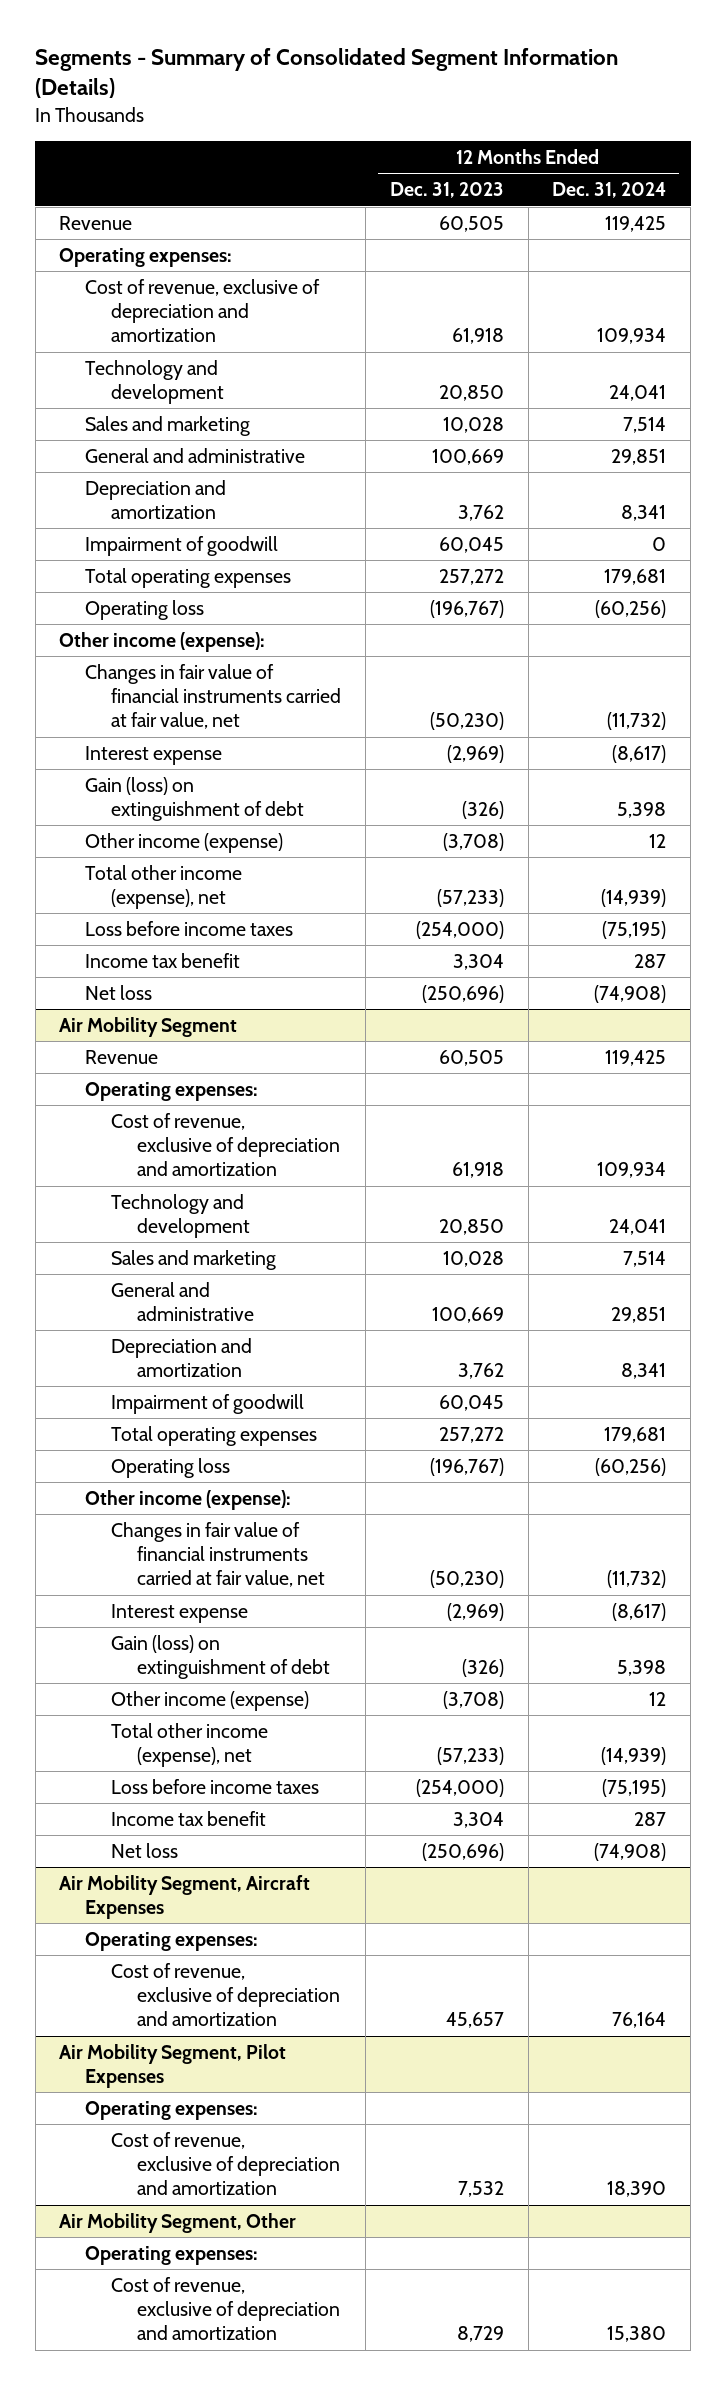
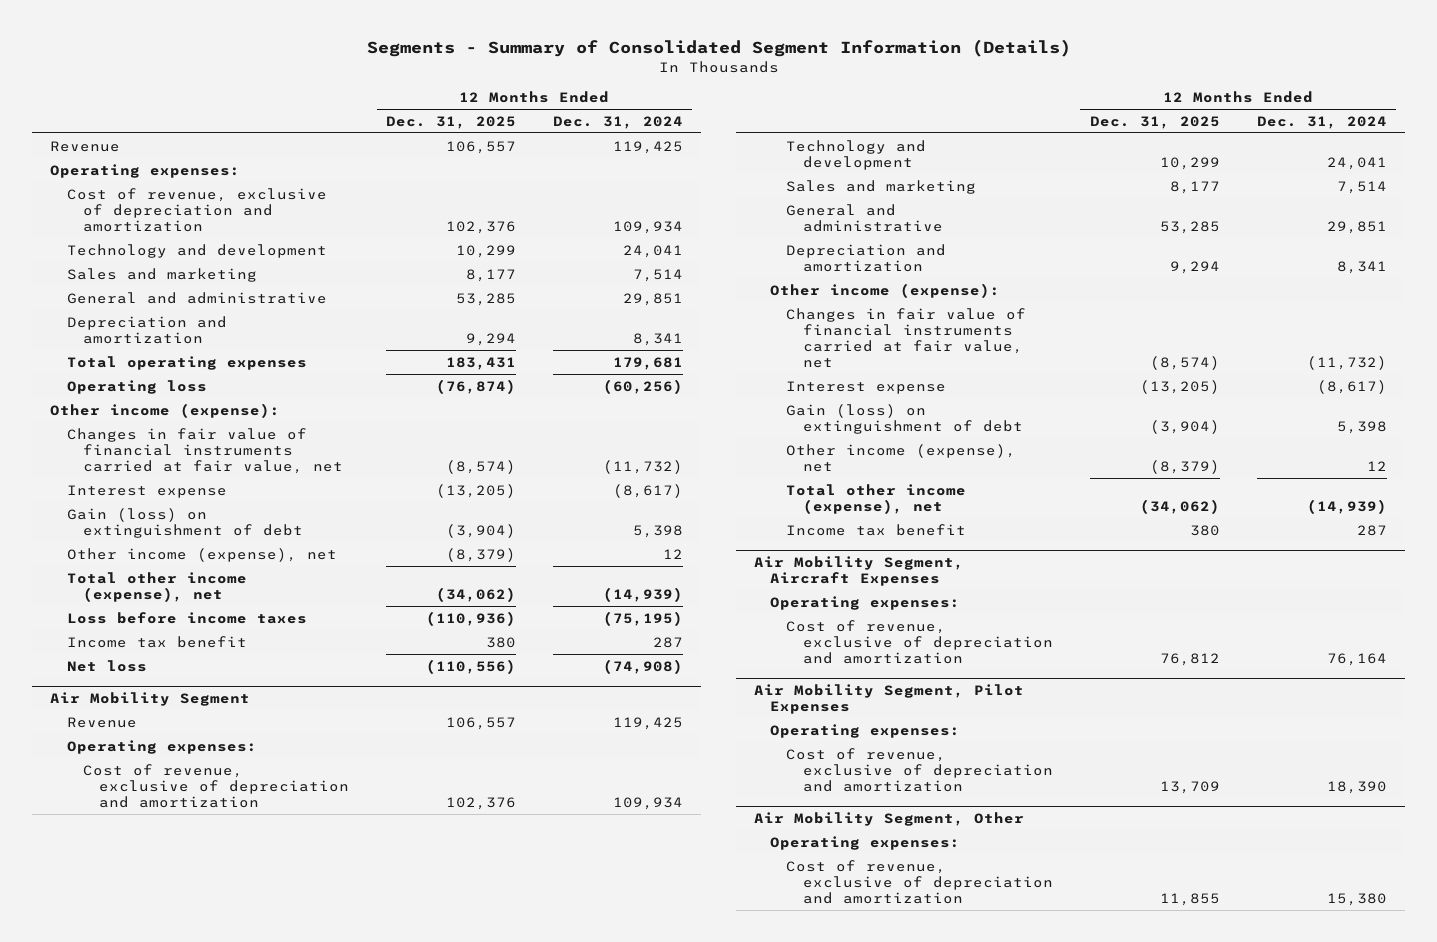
- | 12 Months Ended Dec. 31, 2023 | 12 Months Ended Dec. 31, 2024
+ | 12 Months Ended Dec. 31, 2025 | 12 Months Ended Dec. 31, 2024
- Impairment of goodwill | 60,045 | 0
- Other income (expense) | (3,708) | 12
+ Other income (expense), net | (8,379) | 12
@ Air Mobility Segment
- Impairment of goodwill | 60,045 |
- Total operating expenses | 257,272 | 179,681
- Operating loss | (196,767) | (60,256)
- Other income (expense) | (3,708) | 12
+ Other income (expense), net | (8,379) | 12
- Loss before income taxes | (254,000) | (75,195)
- Net loss | (250,696) | (74,908)

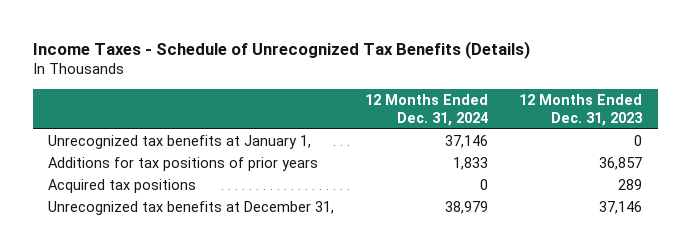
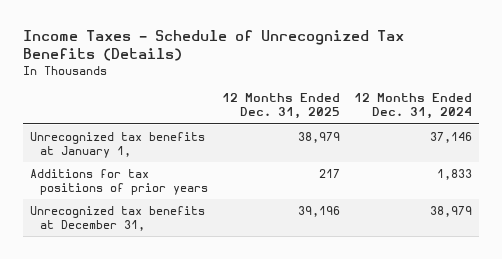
- | 12 Months Ended Dec. 31, 2024 | 12 Months Ended Dec. 31, 2023
+ | 12 Months Ended Dec. 31, 2025 | 12 Months Ended Dec. 31, 2024
- Acquired tax positions | 0 | 289

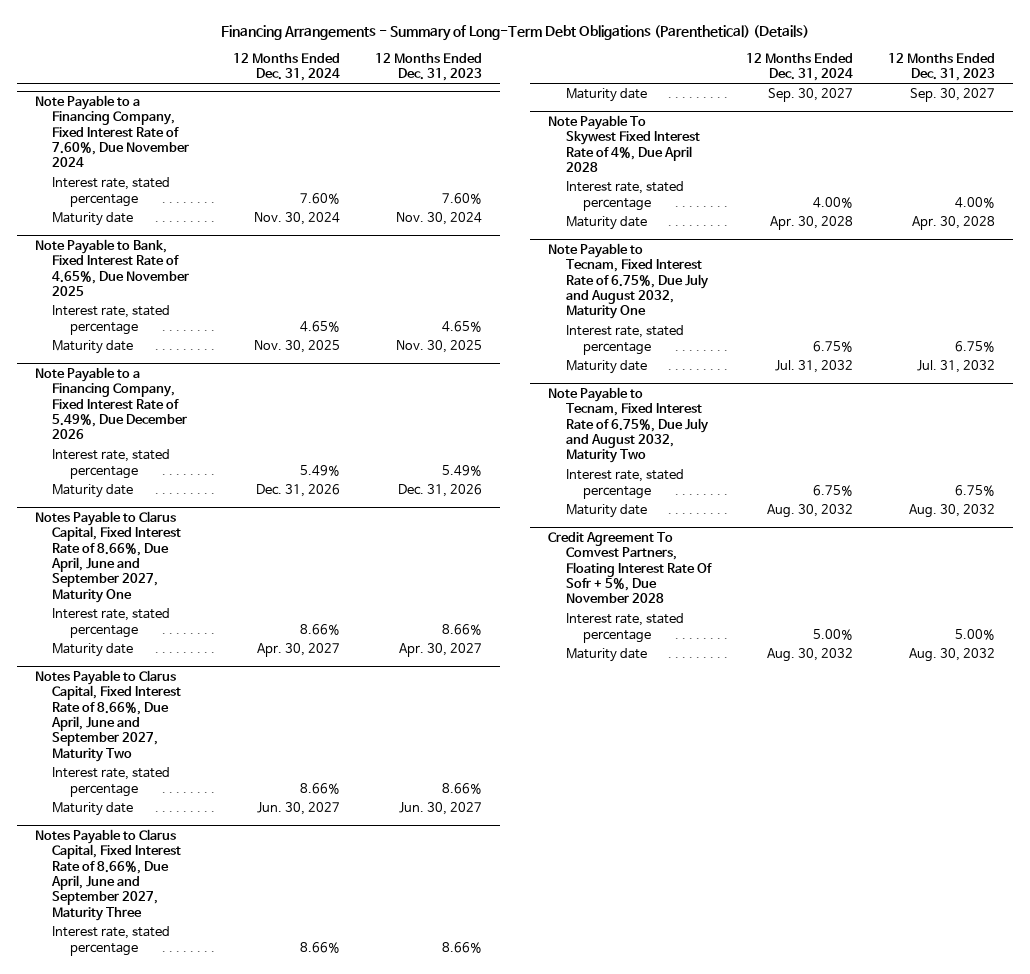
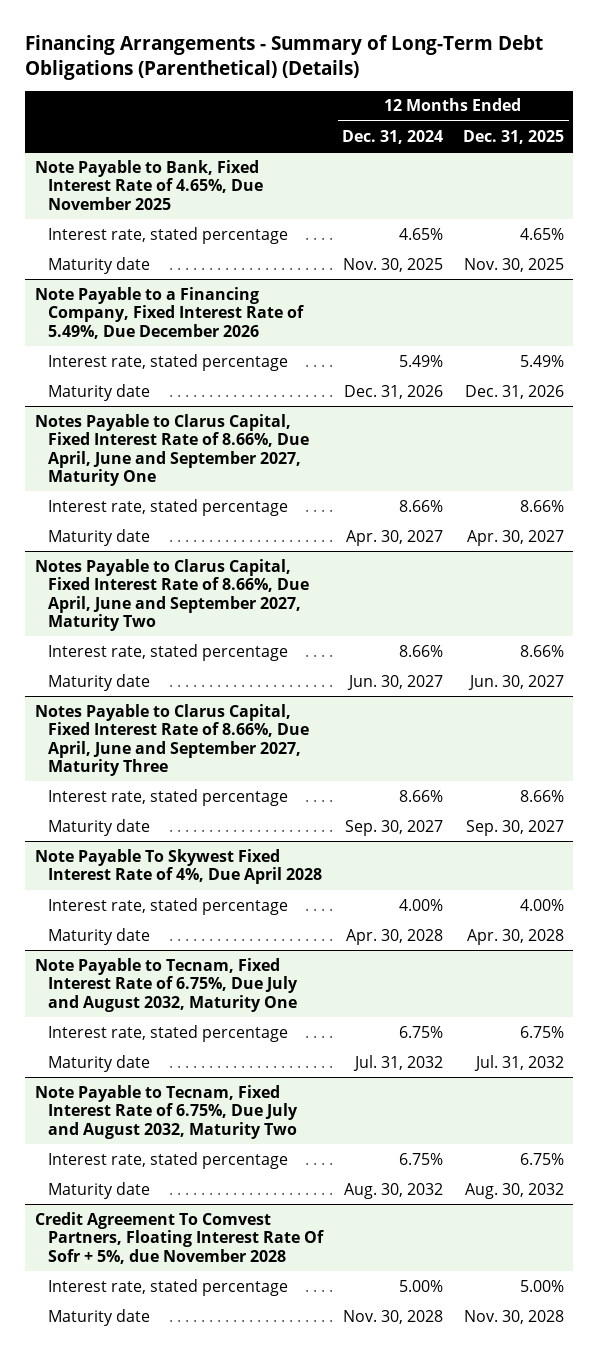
- | 12 Months Ended Dec. 31, 2024 | 12 Months Ended Dec. 31, 2023
+ | 12 Months Ended Dec. 31, 2024 | 12 Months Ended Dec. 31, 2025
- Note Payable to a Financing Company, Fixed Interest Rate of 7.60%, Due November 2024
- Interest rate, stated percentage | 7.60% | 7.60%
- Maturity date | Nov. 30, 2024 | Nov. 30, 2024
- Credit Agreement To Comvest Partners, Floating Interest Rate Of Sofr + 5%, Due November 2028
+ Credit Agreement To Comvest Partners, Floating Interest Rate Of Sofr + 5%, due November 2028
- Maturity date | Aug. 30, 2032 | Aug. 30, 2032
+ Maturity date | Nov. 30, 2028 | Nov. 30, 2028

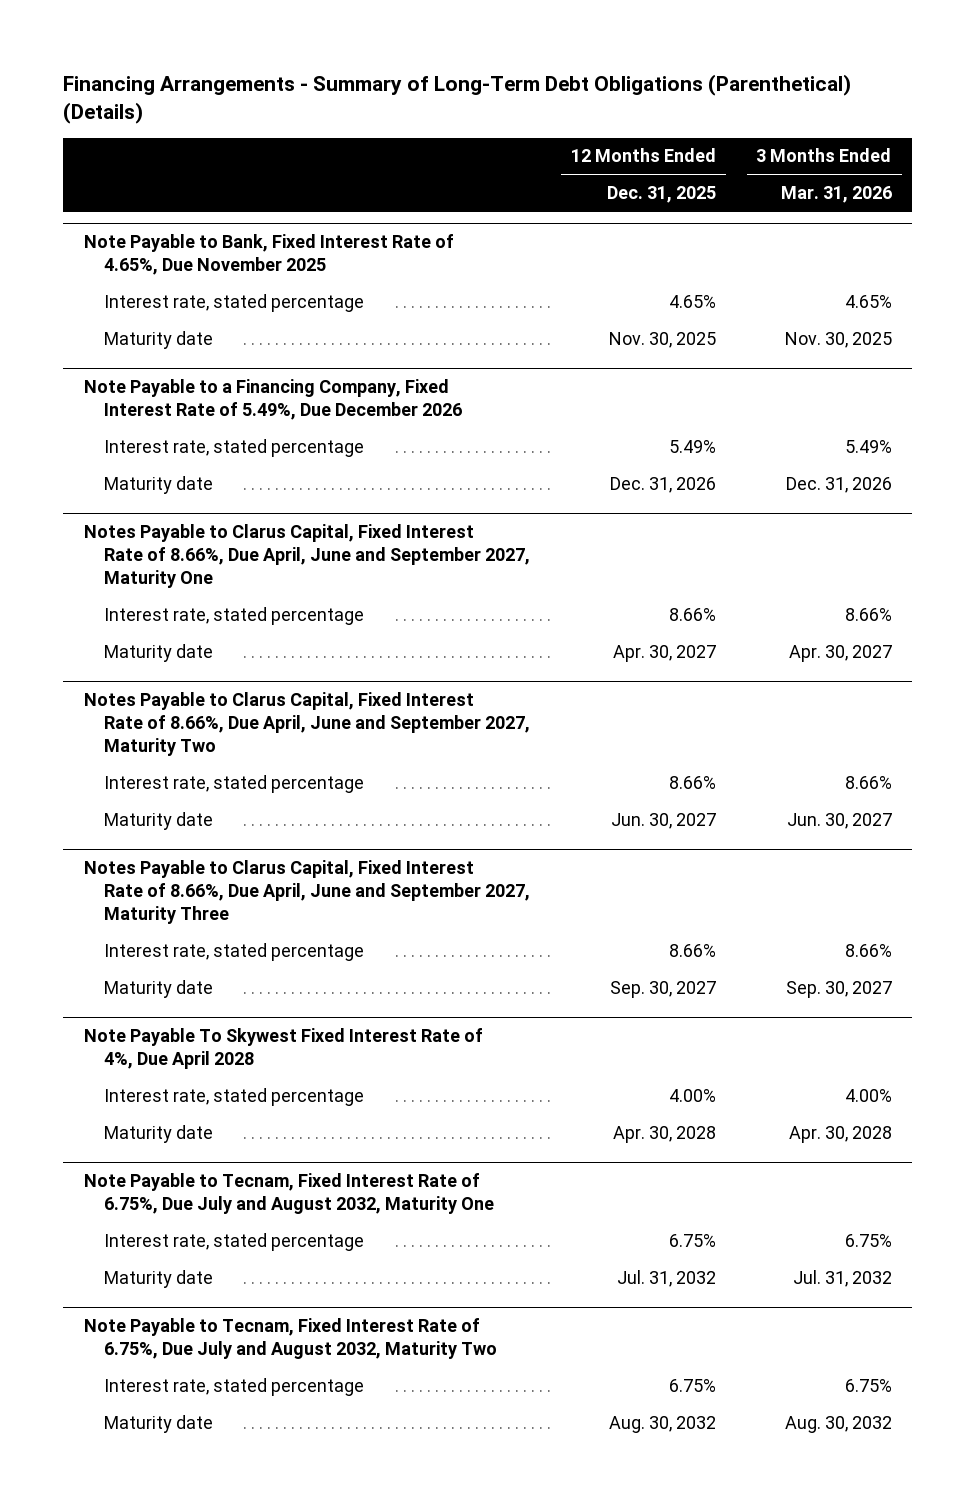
- | 12 Months Ended Dec. 31, 2024 | 12 Months Ended Dec. 31, 2025
+ | 12 Months Ended Dec. 31, 2025 | 3 Months Ended Mar. 31, 2026
- Credit Agreement To Comvest Partners, Floating Interest Rate Of Sofr + 5%, due November 2028
- Interest rate, stated percentage | 5.00% | 5.00%
- Maturity date | Nov. 30, 2028 | Nov. 30, 2028

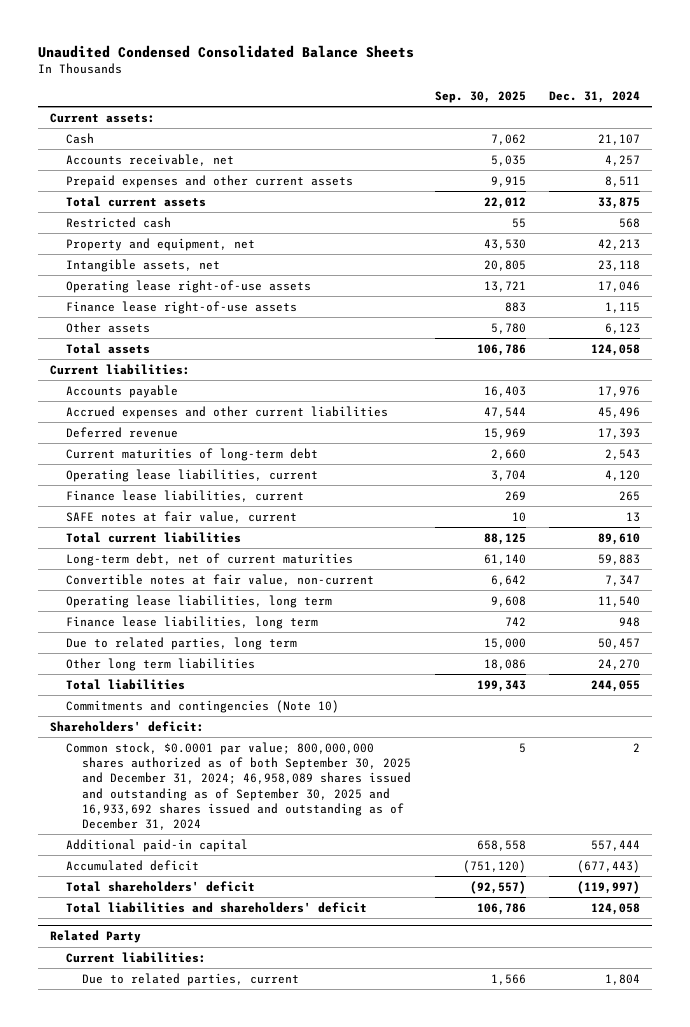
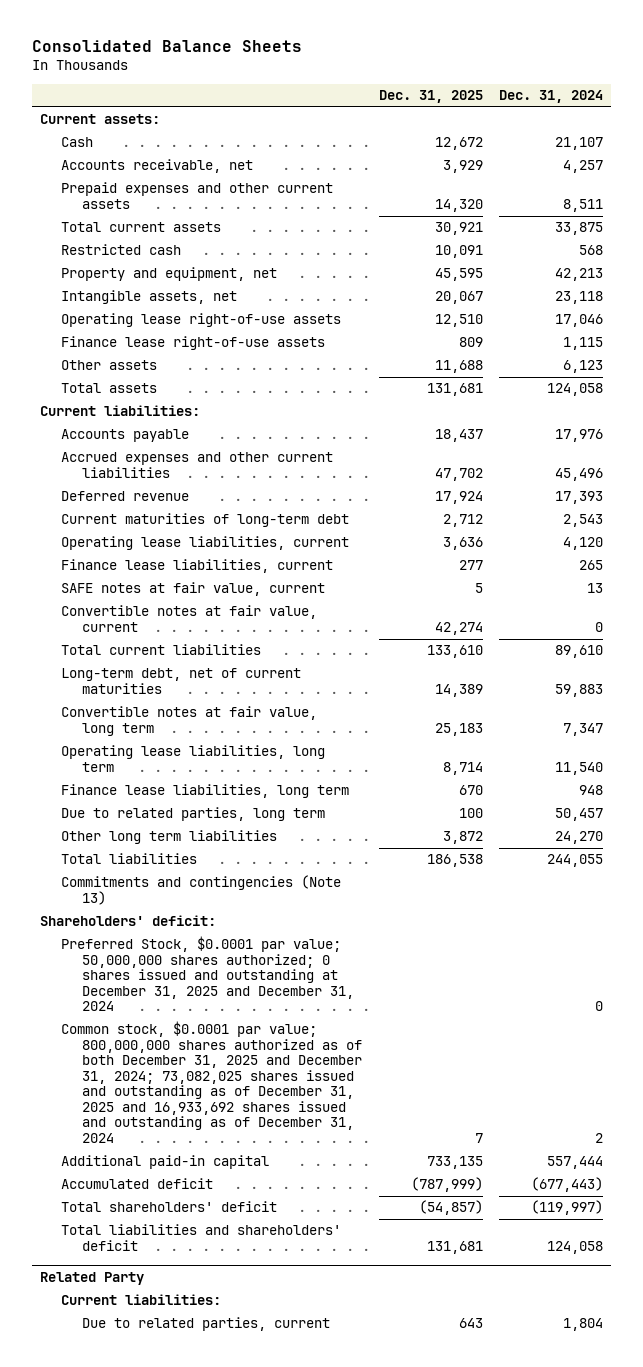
- Unaudited Condensed Consolidated Balance Sheets
+ Consolidated Balance Sheets
- | Sep. 30, 2025 | Dec. 31, 2024
+ | Dec. 31, 2025 | Dec. 31, 2024
+ Convertible notes at fair value, current | 42,274 | 0
- Convertible notes at fair value, non-current | 6,642 | 7,347
+ Convertible notes at fair value, long term | 25,183 | 7,347
- Commitments and contingencies (Note 10)
+ Commitments and contingencies (Note 13)
- Common stock, $0.0001 par value; 800,000,000 shares authorized as of both September 30, 2025 and December 31, 2024; 46,958,089 shares issued and outstanding as of September 30, 2025 and 16,933,692 shares issued and outstanding as of December 31, 2024 | 5 | 2
+ Preferred Stock, $0.0001 par value; 50,000,000 shares authorized; 0 shares issued and outstanding at December 31, 2025 and December 31, 2024 | | 0
+ Common stock, $0.0001 par value; 800,000,000 shares authorized as of both December 31, 2025 and December 31, 2024; 73,082,025 shares issued and outstanding as of December 31, 2025 and 16,933,692 shares issued and outstanding as of December 31, 2024 | 7 | 2

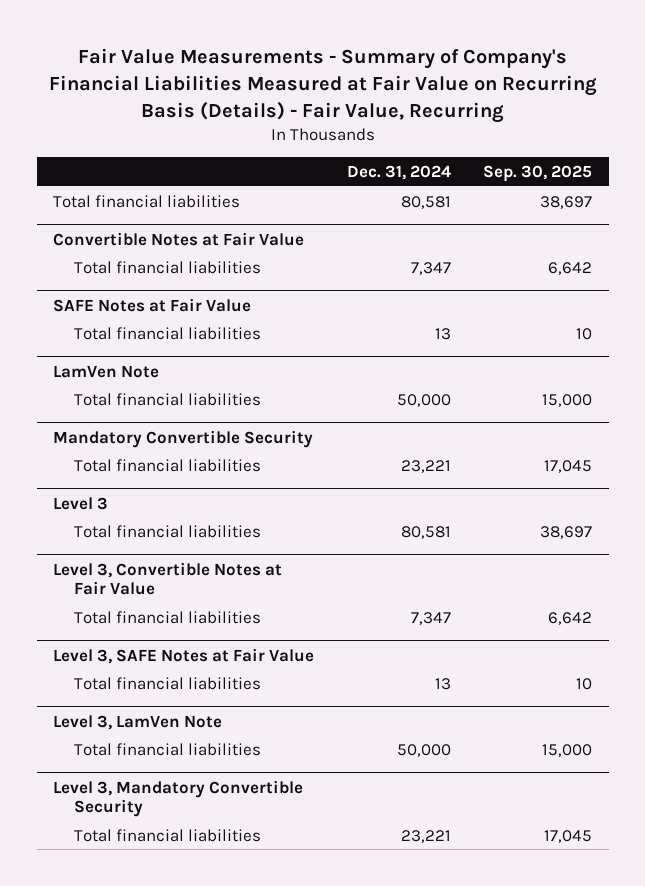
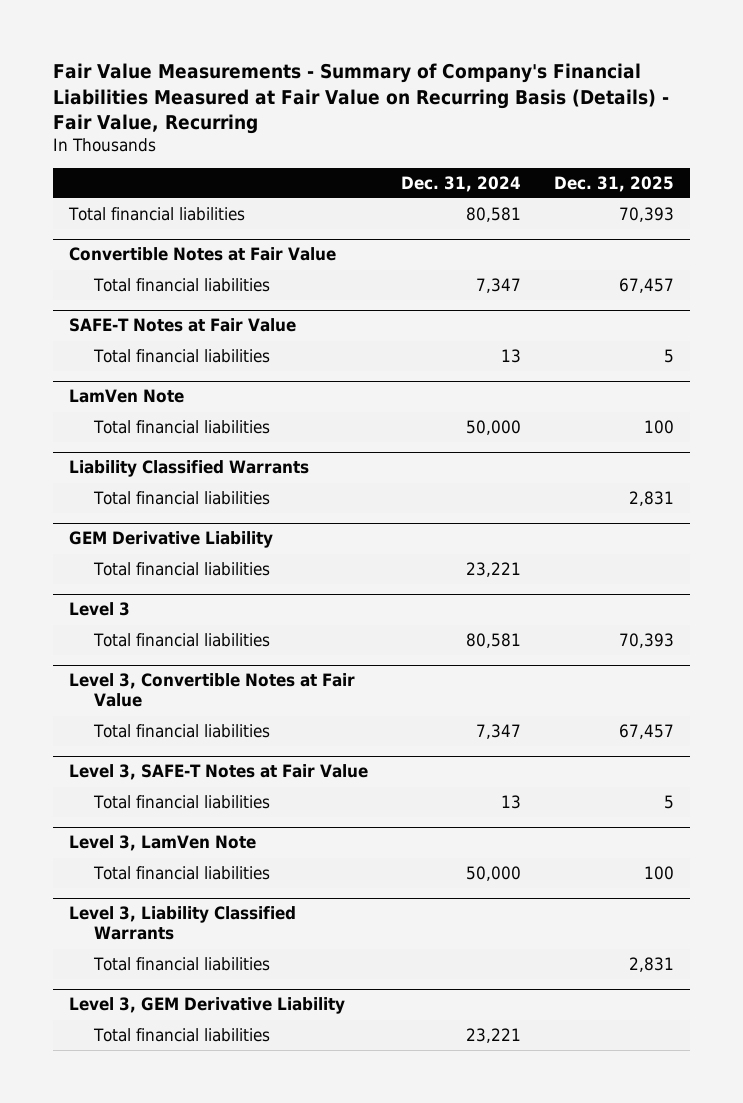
- | Dec. 31, 2024 | Sep. 30, 2025
+ | Dec. 31, 2024 | Dec. 31, 2025
- SAFE Notes at Fair Value
+ SAFE-T Notes at Fair Value
- Mandatory Convertible Security
+ Liability Classified Warrants
+ Total financial liabilities | | 2,831
+ GEM Derivative Liability
- Level 3, SAFE Notes at Fair Value
+ Level 3, SAFE-T Notes at Fair Value
- Level 3, Mandatory Convertible Security
+ Level 3, Liability Classified Warrants
+ Total financial liabilities | | 2,831
+ Level 3, GEM Derivative Liability

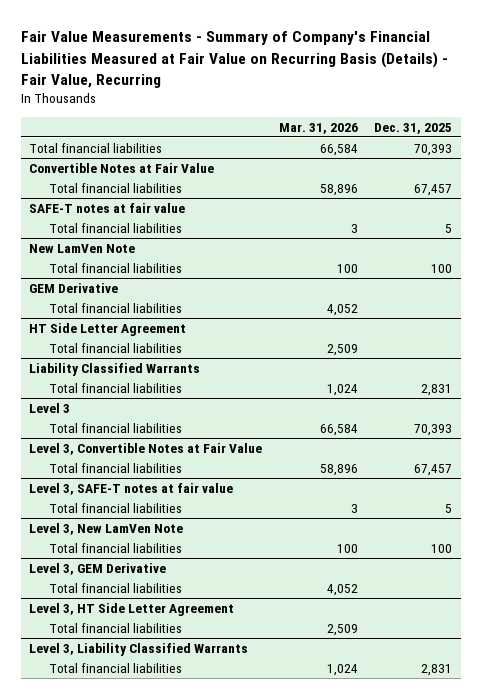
- | Dec. 31, 2024 | Dec. 31, 2025
+ | Mar. 31, 2026 | Dec. 31, 2025
- SAFE-T Notes at Fair Value
+ SAFE-T notes at fair value
- LamVen Note
+ New LamVen Note
+ GEM Derivative
+ Total financial liabilities | 4,052 |
+ HT Side Letter Agreement
+ Total financial liabilities | 2,509 |
- GEM Derivative Liability
- Total financial liabilities | 23,221 |
- Level 3, SAFE-T Notes at Fair Value
+ Level 3, SAFE-T notes at fair value
- Level 3, LamVen Note
+ Level 3, New LamVen Note
+ Level 3, GEM Derivative
+ Total financial liabilities | 4,052 |
+ Level 3, HT Side Letter Agreement
+ Total financial liabilities | 2,509 |
- Level 3, GEM Derivative Liability
- Total financial liabilities | 23,221 |

